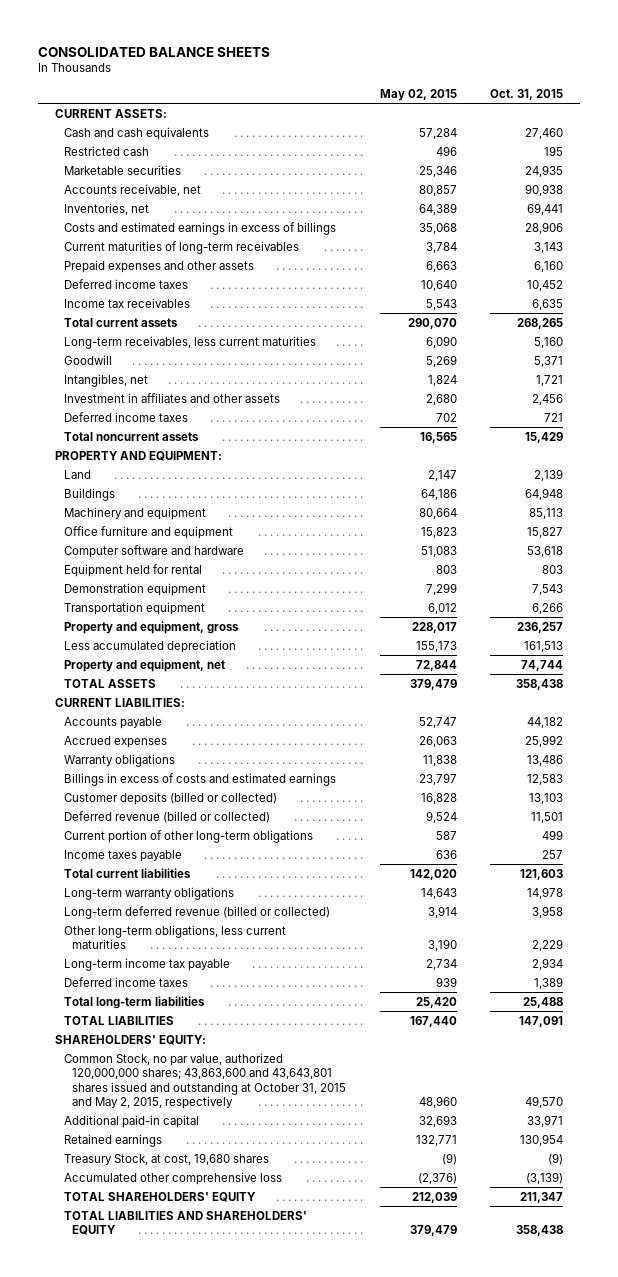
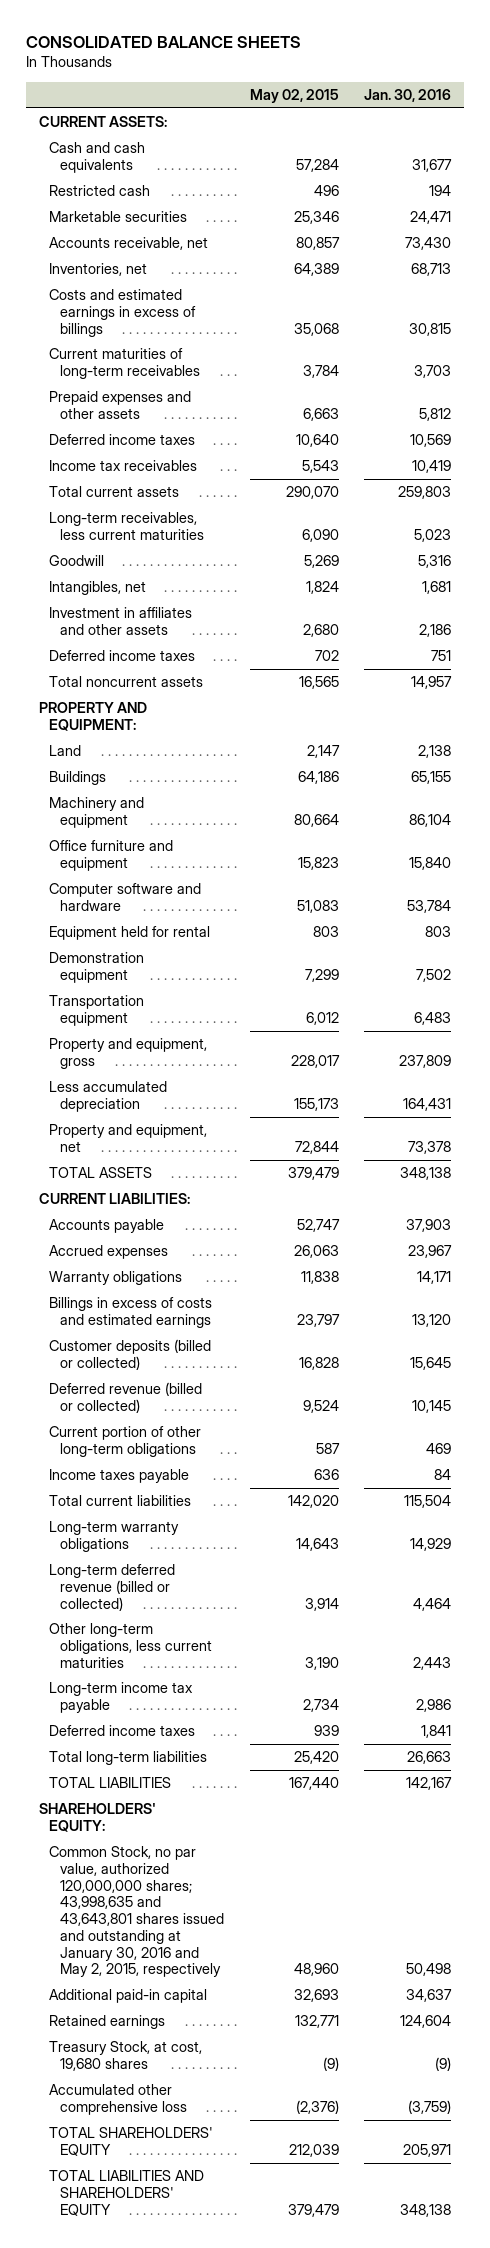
- | May 02, 2015 | Oct. 31, 2015
+ | May 02, 2015 | Jan. 30, 2016
- Common Stock, no par value, authorized 120,000,000 shares; 43,863,600 and 43,643,801 shares issued and outstanding at October 31, 2015 and May 2, 2015, respectively | 48,960 | 49,570
+ Common Stock, no par value, authorized 120,000,000 shares; 43,998,635 and 43,643,801 shares issued and outstanding at January 30, 2016 and May 2, 2015, respectively | 48,960 | 50,498

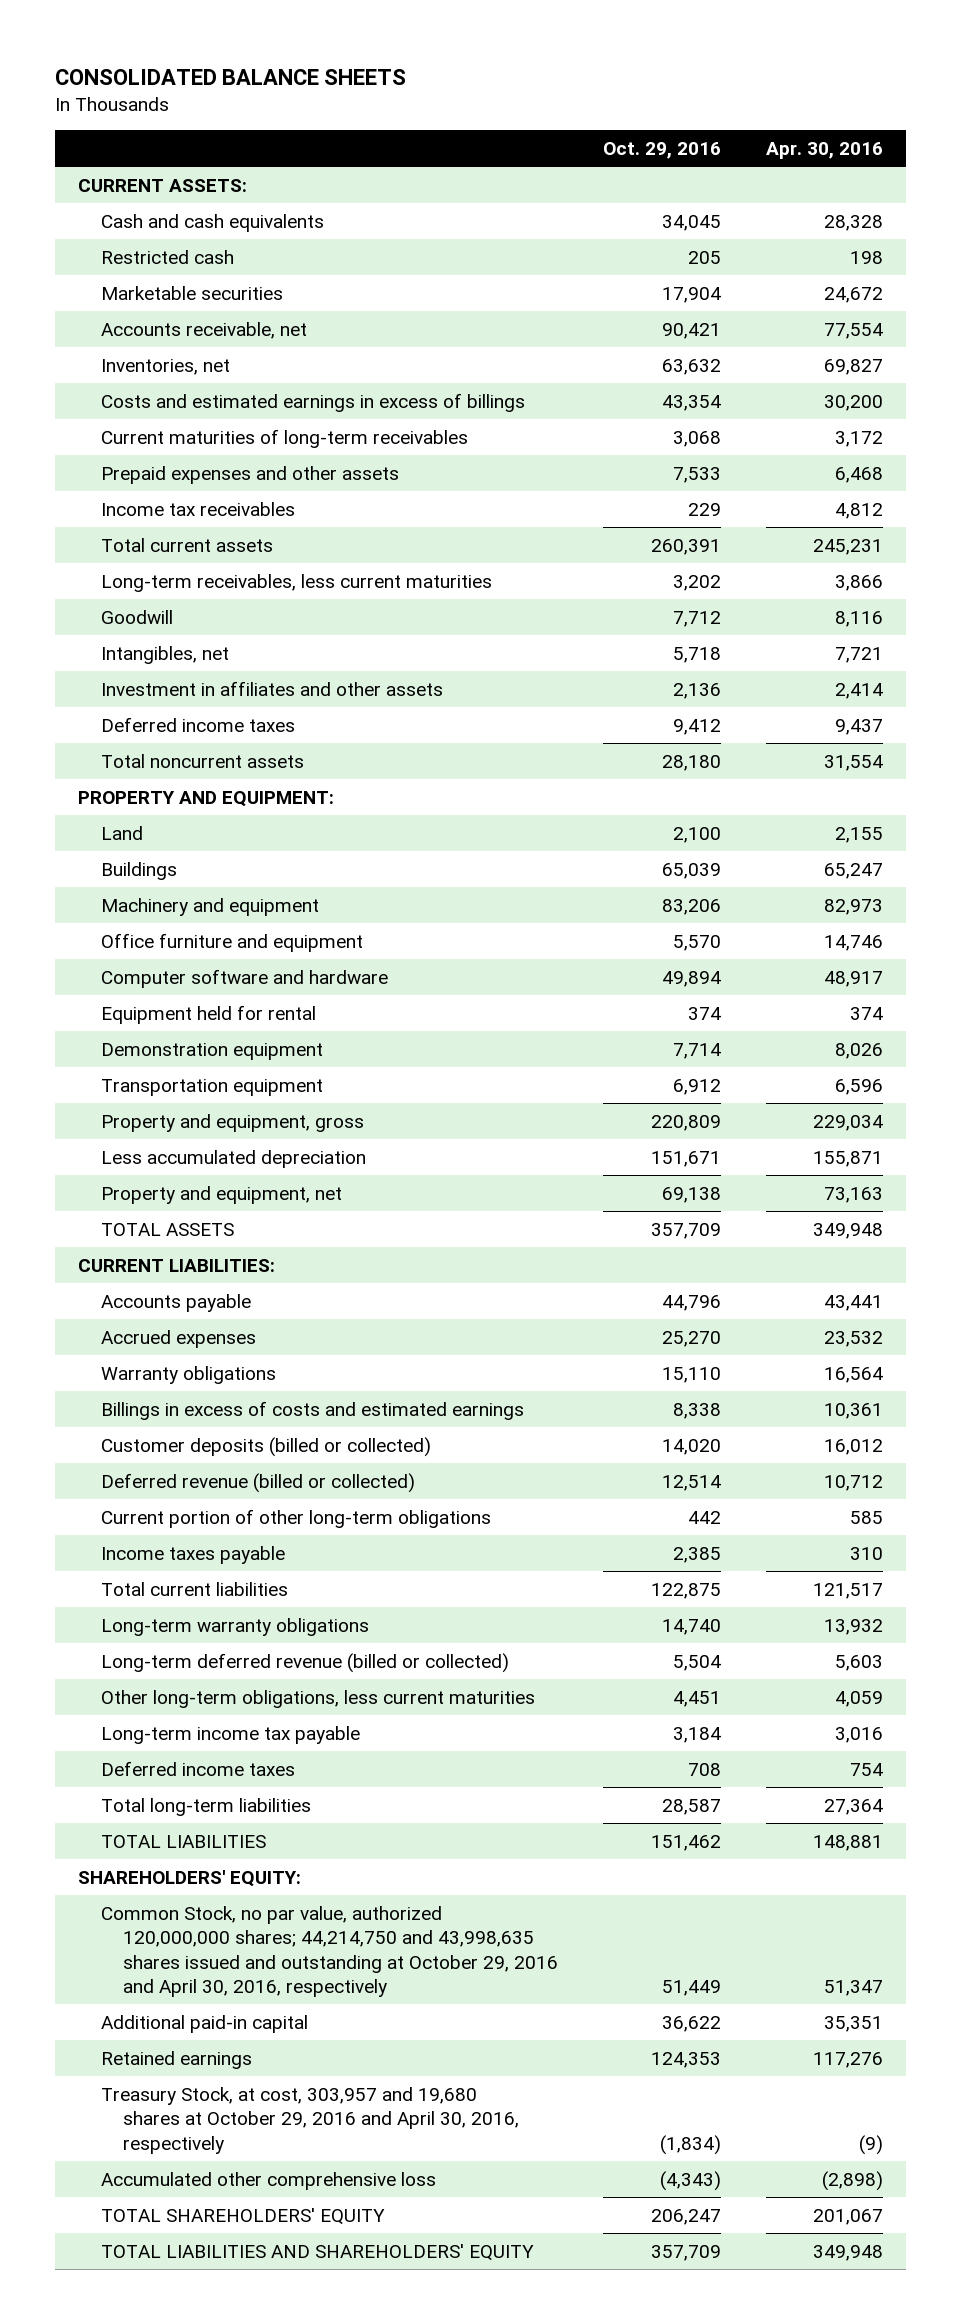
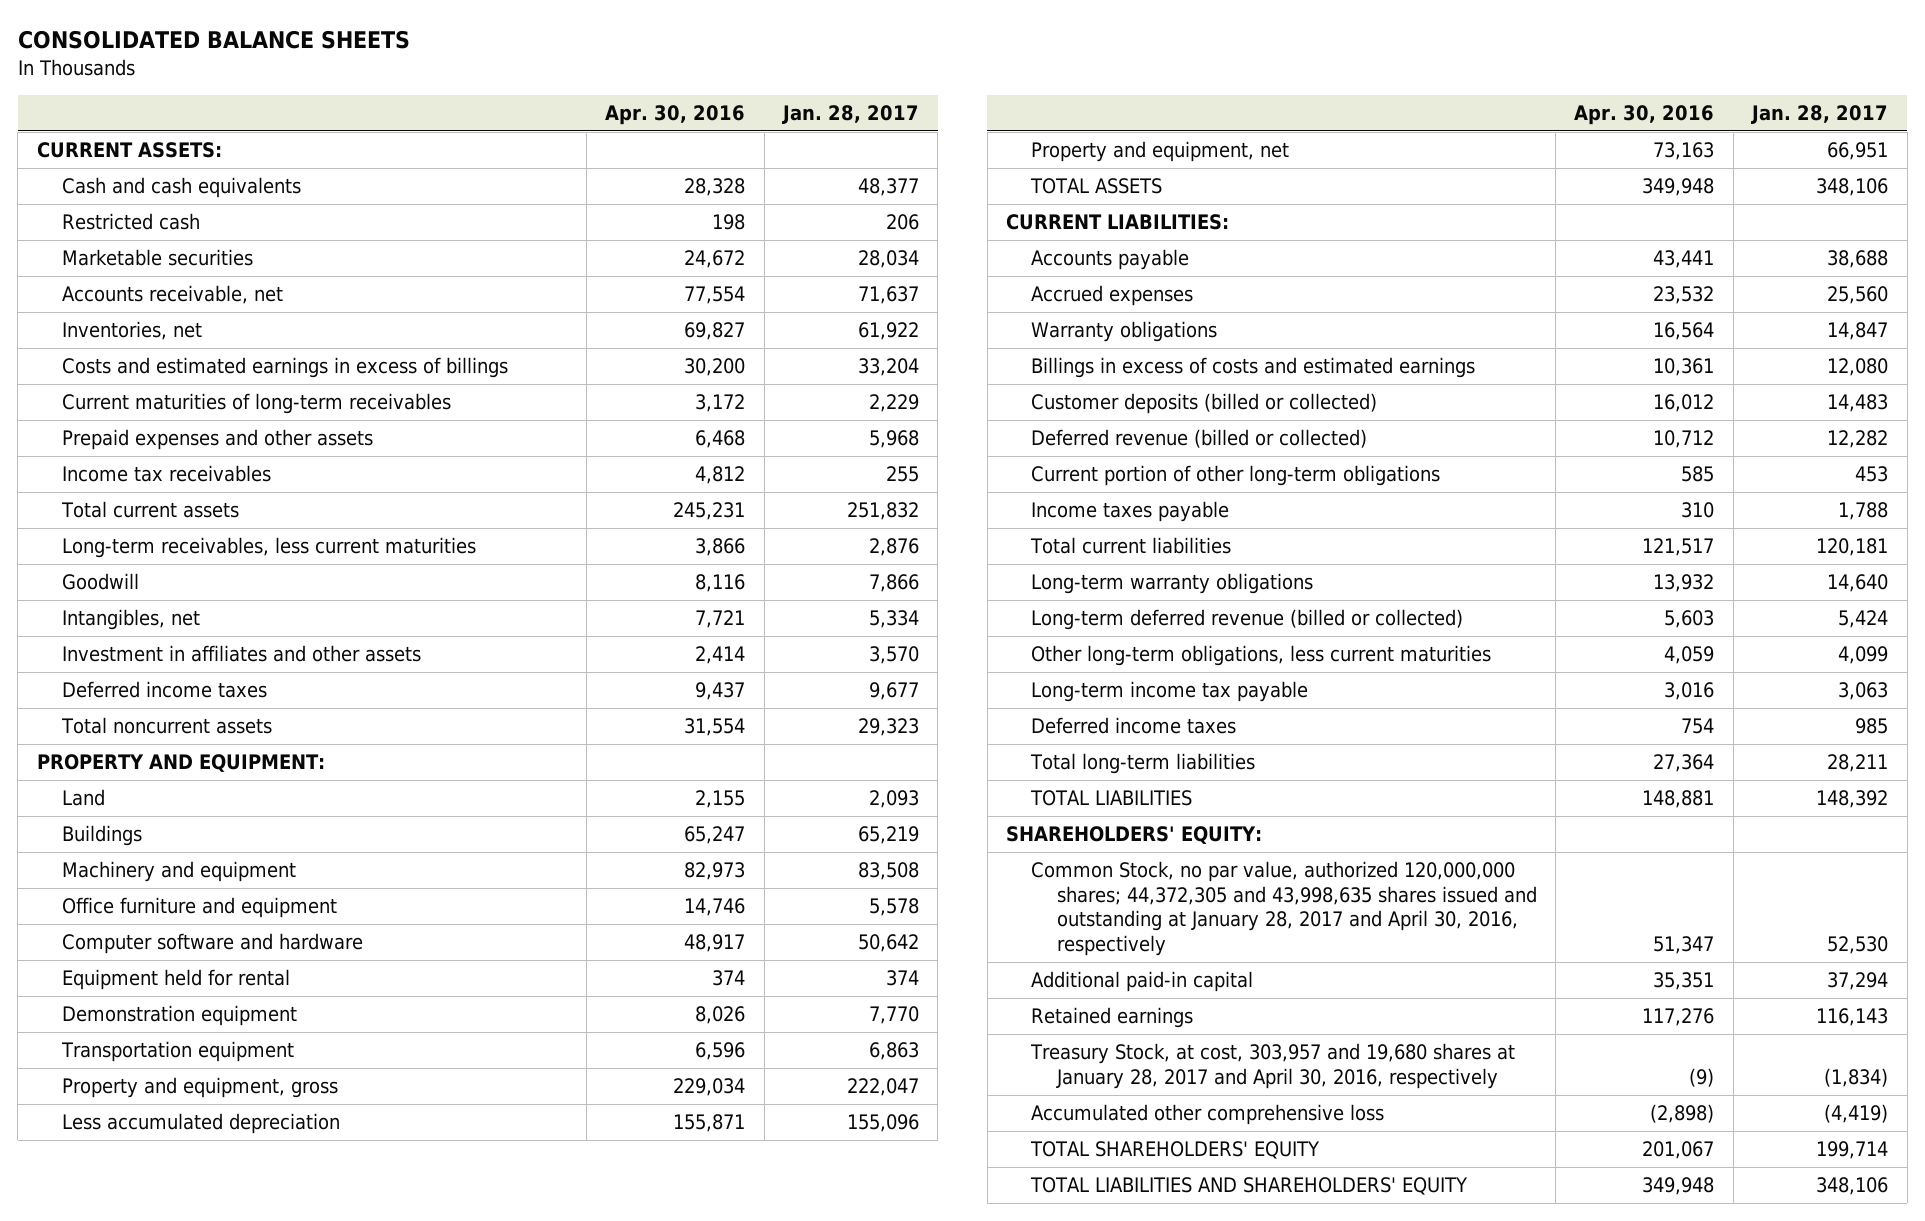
- | Oct. 29, 2016 | Apr. 30, 2016
+ | Apr. 30, 2016 | Jan. 28, 2017
- Common Stock, no par value, authorized 120,000,000 shares; 44,214,750 and 43,998,635 shares issued and outstanding at October 29, 2016 and April 30, 2016, respectively | 51,449 | 51,347
+ Common Stock, no par value, authorized 120,000,000 shares; 44,372,305 and 43,998,635 shares issued and outstanding at January 28, 2017 and April 30, 2016, respectively | 51,347 | 52,530
- Treasury Stock, at cost, 303,957 and 19,680 shares at October 29, 2016 and April 30, 2016, respectively | (1,834) | (9)
+ Treasury Stock, at cost, 303,957 and 19,680 shares at January 28, 2017 and April 30, 2016, respectively | (9) | (1,834)

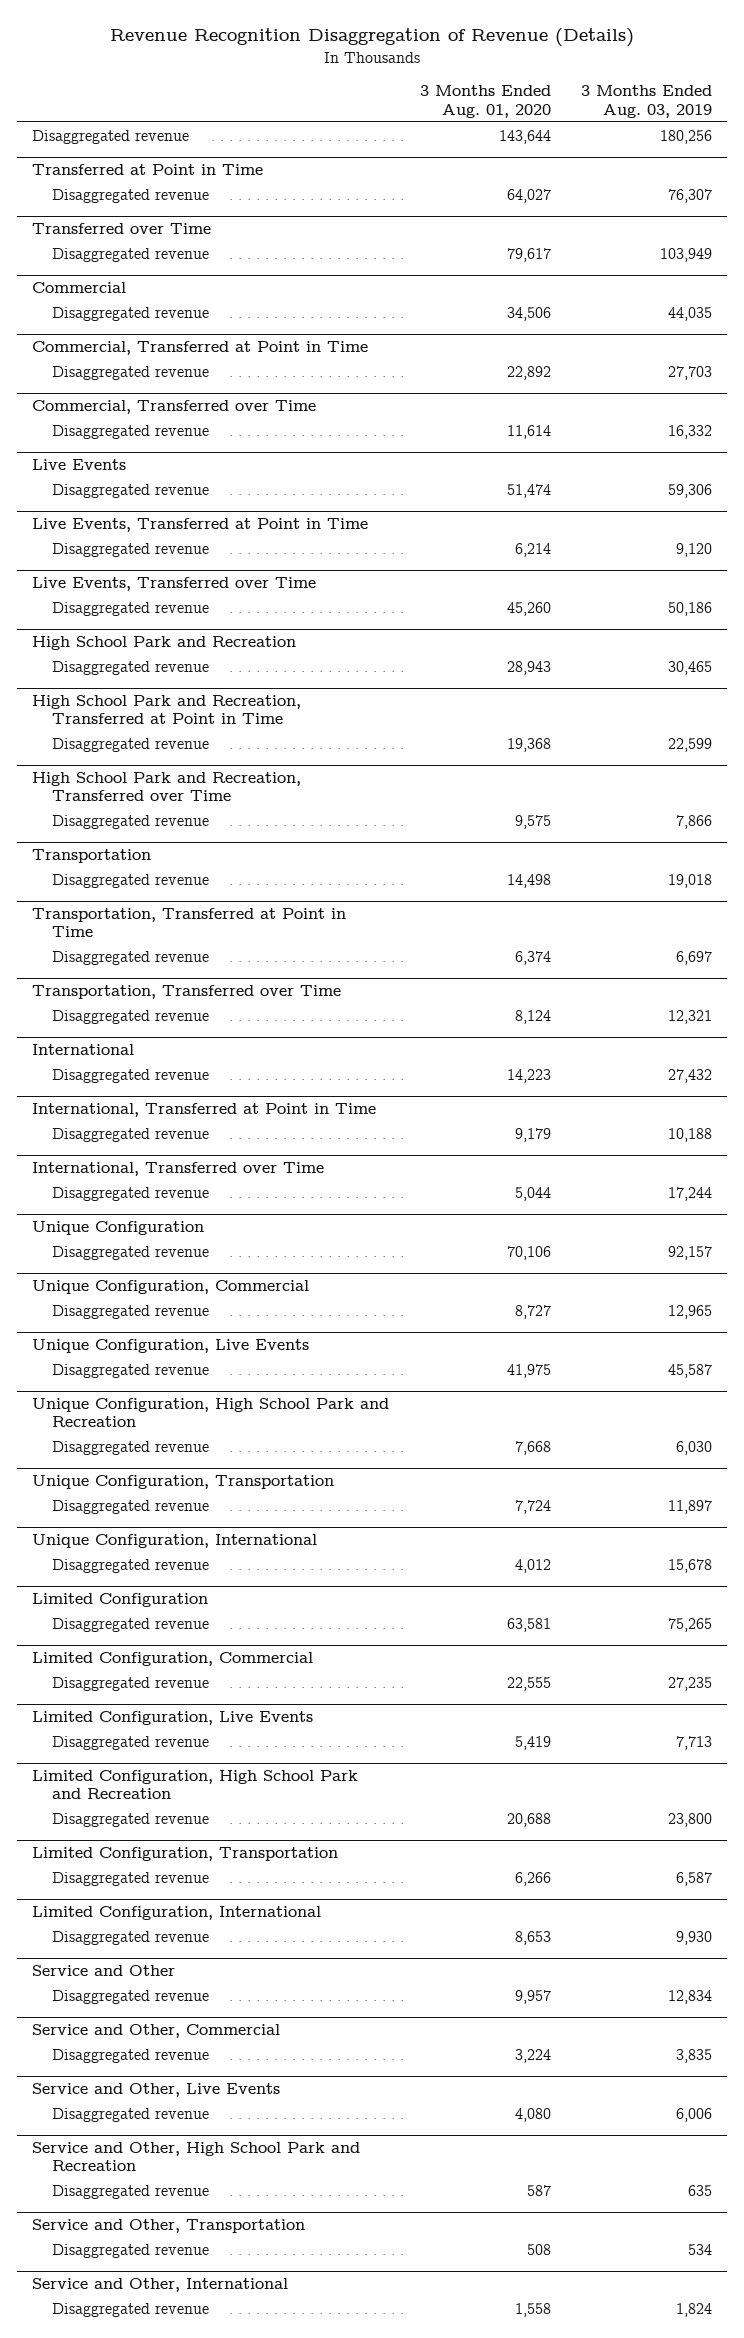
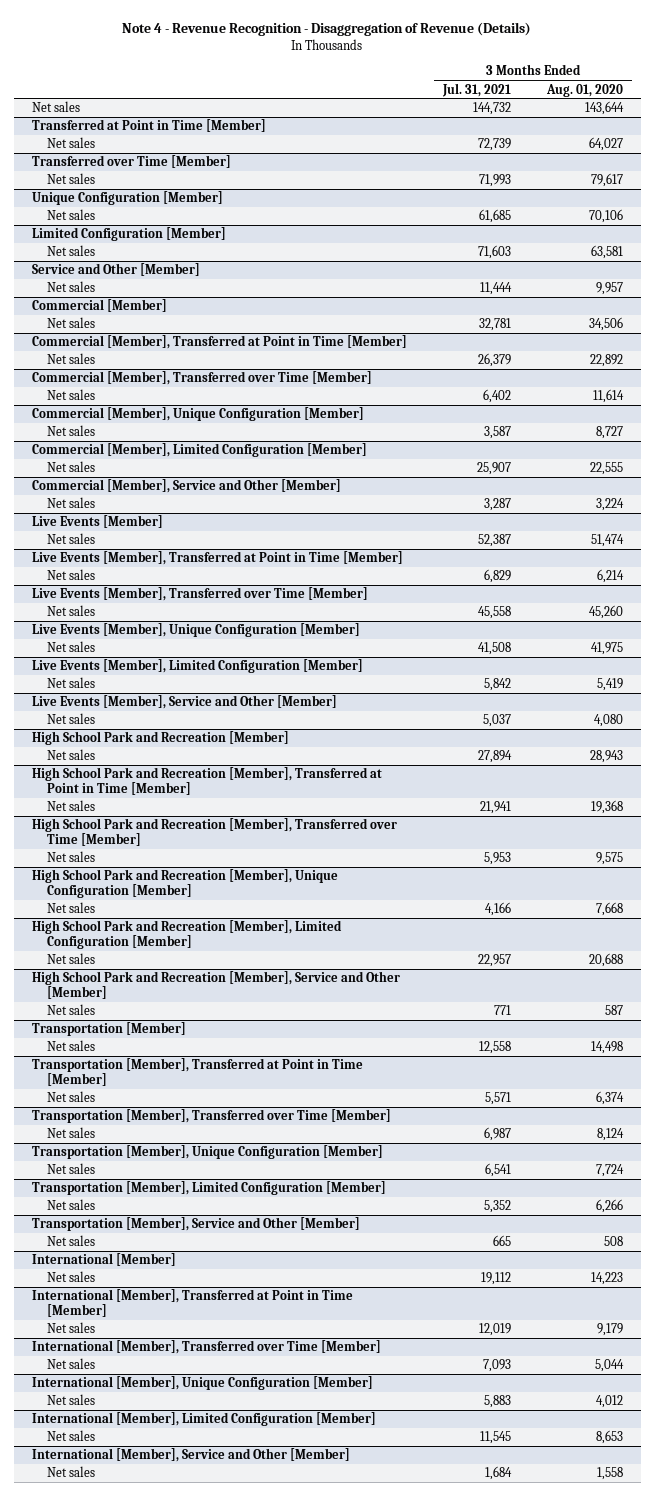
- Revenue Recognition Disaggregation of Revenue (Details)
+ Note 4 - Revenue Recognition - Disaggregation of Revenue (Details)
- | 3 Months Ended Aug. 01, 2020 | 3 Months Ended Aug. 03, 2019
+ | 3 Months Ended Jul. 31, 2021 | 3 Months Ended Aug. 01, 2020
- Disaggregated revenue | 143,644 | 180,256
- Transferred at Point in Time
- Disaggregated revenue | 64,027 | 76,307
- Transferred over Time
- Disaggregated revenue | 79,617 | 103,949
- Commercial
- Disaggregated revenue | 34,506 | 44,035
- Commercial, Transferred at Point in Time
- Disaggregated revenue | 22,892 | 27,703
- Commercial, Transferred over Time
- Disaggregated revenue | 11,614 | 16,332
- Live Events
- Disaggregated revenue | 51,474 | 59,306
- Live Events, Transferred at Point in Time
- Disaggregated revenue | 6,214 | 9,120
- Live Events, Transferred over Time
- Disaggregated revenue | 45,260 | 50,186
- High School Park and Recreation
- Disaggregated revenue | 28,943 | 30,465
- High School Park and Recreation, Transferred at Point in Time
- Disaggregated revenue | 19,368 | 22,599
- High School Park and Recreation, Transferred over Time
- Disaggregated revenue | 9,575 | 7,866
- Transportation
- Disaggregated revenue | 14,498 | 19,018
- Transportation, Transferred at Point in Time
- Disaggregated revenue | 6,374 | 6,697
- Transportation, Transferred over Time
- Disaggregated revenue | 8,124 | 12,321
- International
- Disaggregated revenue | 14,223 | 27,432
- International, Transferred at Point in Time
- Disaggregated revenue | 9,179 | 10,188
- International, Transferred over Time
- Disaggregated revenue | 5,044 | 17,244
- Unique Configuration
- Disaggregated revenue | 70,106 | 92,157
- Unique Configuration, Commercial
- Disaggregated revenue | 8,727 | 12,965
- Unique Configuration, Live Events
- Disaggregated revenue | 41,975 | 45,587
- Unique Configuration, High School Park and Recreation
- Disaggregated revenue | 7,668 | 6,030
- Unique Configuration, Transportation
- Disaggregated revenue | 7,724 | 11,897
- Unique Configuration, International
- Disaggregated revenue | 4,012 | 15,678
- Limited Configuration
- Disaggregated revenue | 63,581 | 75,265
- Limited Configuration, Commercial
- Disaggregated revenue | 22,555 | 27,235
- Limited Configuration, Live Events
- Disaggregated revenue | 5,419 | 7,713
- Limited Configuration, High School Park and Recreation
- Disaggregated revenue | 20,688 | 23,800
- Limited Configuration, Transportation
- Disaggregated revenue | 6,266 | 6,587
- Limited Configuration, International
- Disaggregated revenue | 8,653 | 9,930
- Service and Other
- Disaggregated revenue | 9,957 | 12,834
- Service and Other, Commercial
- Disaggregated revenue | 3,224 | 3,835
- Service and Other, Live Events
- Disaggregated revenue | 4,080 | 6,006
- Service and Other, High School Park and Recreation
- Disaggregated revenue | 587 | 635
- Service and Other, Transportation
- Disaggregated revenue | 508 | 534
- Service and Other, International
- Disaggregated revenue | 1,558 | 1,824
+ Net sales | 144,732 | 143,644
+ Transferred at Point in Time [Member]
+ Net sales | 72,739 | 64,027
+ Transferred over Time [Member]
+ Net sales | 71,993 | 79,617
+ Unique Configuration [Member]
+ Net sales | 61,685 | 70,106
+ Limited Configuration [Member]
+ Net sales | 71,603 | 63,581
+ Service and Other [Member]
+ Net sales | 11,444 | 9,957
+ Commercial [Member]
+ Net sales | 32,781 | 34,506
+ Commercial [Member], Transferred at Point in Time [Member]
+ Net sales | 26,379 | 22,892
+ Commercial [Member], Transferred over Time [Member]
+ Net sales | 6,402 | 11,614
+ Commercial [Member], Unique Configuration [Member]
+ Net sales | 3,587 | 8,727
+ Commercial [Member], Limited Configuration [Member]
+ Net sales | 25,907 | 22,555
+ Commercial [Member], Service and Other [Member]
+ Net sales | 3,287 | 3,224
+ Live Events [Member]
+ Net sales | 52,387 | 51,474
+ Live Events [Member], Transferred at Point in Time [Member]
+ Net sales | 6,829 | 6,214
+ Live Events [Member], Transferred over Time [Member]
+ Net sales | 45,558 | 45,260
+ Live Events [Member], Unique Configuration [Member]
+ Net sales | 41,508 | 41,975
+ Live Events [Member], Limited Configuration [Member]
+ Net sales | 5,842 | 5,419
+ Live Events [Member], Service and Other [Member]
+ Net sales | 5,037 | 4,080
+ High School Park and Recreation [Member]
+ Net sales | 27,894 | 28,943
+ High School Park and Recreation [Member], Transferred at Point in Time [Member]
+ Net sales | 21,941 | 19,368
+ High School Park and Recreation [Member], Transferred over Time [Member]
+ Net sales | 5,953 | 9,575
+ High School Park and Recreation [Member], Unique Configuration [Member]
+ Net sales | 4,166 | 7,668
+ High School Park and Recreation [Member], Limited Configuration [Member]
+ Net sales | 22,957 | 20,688
+ High School Park and Recreation [Member], Service and Other [Member]
+ Net sales | 771 | 587
+ Transportation [Member]
+ Net sales | 12,558 | 14,498
+ Transportation [Member], Transferred at Point in Time [Member]
+ Net sales | 5,571 | 6,374
+ Transportation [Member], Transferred over Time [Member]
+ Net sales | 6,987 | 8,124
+ Transportation [Member], Unique Configuration [Member]
+ Net sales | 6,541 | 7,724
+ Transportation [Member], Limited Configuration [Member]
+ Net sales | 5,352 | 6,266
+ Transportation [Member], Service and Other [Member]
+ Net sales | 665 | 508
+ International [Member]
+ Net sales | 19,112 | 14,223
+ International [Member], Transferred at Point in Time [Member]
+ Net sales | 12,019 | 9,179
+ International [Member], Transferred over Time [Member]
+ Net sales | 7,093 | 5,044
+ International [Member], Unique Configuration [Member]
+ Net sales | 5,883 | 4,012
+ International [Member], Limited Configuration [Member]
+ Net sales | 11,545 | 8,653
+ International [Member], Service and Other [Member]
+ Net sales | 1,684 | 1,558

